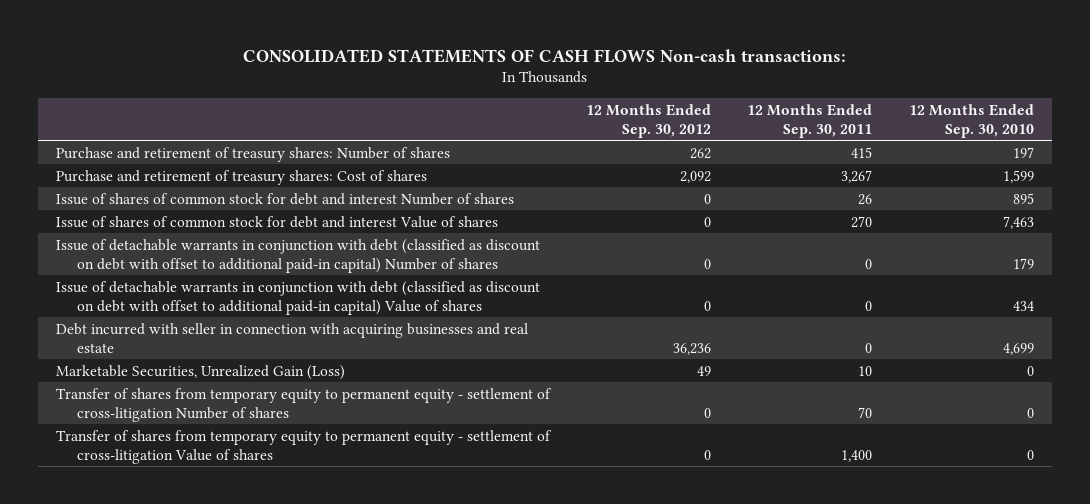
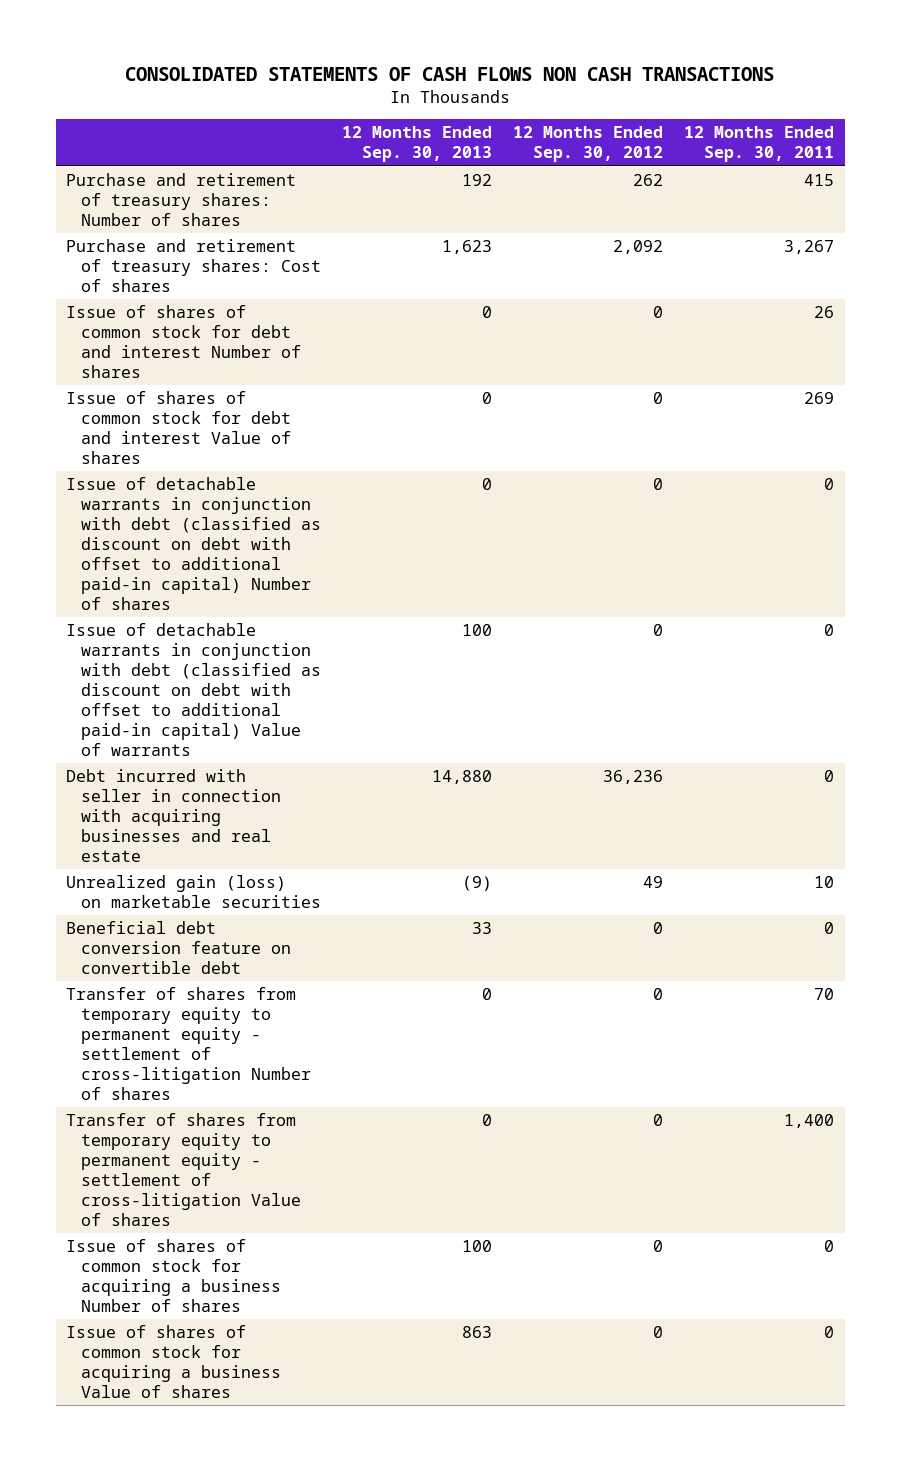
- CONSOLIDATED STATEMENTS OF CASH FLOWS Non-cash transactions:
+ CONSOLIDATED STATEMENTS OF CASH FLOWS NON CASH TRANSACTIONS
- | 12 Months Ended Sep. 30, 2012 | 12 Months Ended Sep. 30, 2011 | 12 Months Ended Sep. 30, 2010
+ | 12 Months Ended Sep. 30, 2013 | 12 Months Ended Sep. 30, 2012 | 12 Months Ended Sep. 30, 2011
- Issue of shares of common stock for debt and interest Value of shares | 0 | 270 | 7,463
+ Issue of shares of common stock for debt and interest Value of shares | 0 | 0 | 269
- Issue of detachable warrants in conjunction with debt (classified as discount on debt with offset to additional paid-in capital) Value of shares | 0 | 0 | 434
+ Issue of detachable warrants in conjunction with debt (classified as discount on debt with offset to additional paid-in capital) Value of warrants | 100 | 0 | 0
- Marketable Securities, Unrealized Gain (Loss) | 49 | 10 | 0
+ Unrealized gain (loss) on marketable securities | (9) | 49 | 10
+ Beneficial debt conversion feature on convertible debt | 33 | 0 | 0
+ Issue of shares of common stock for acquiring a business Number of shares | 100 | 0 | 0
+ Issue of shares of common stock for acquiring a business Value of shares | 863 | 0 | 0

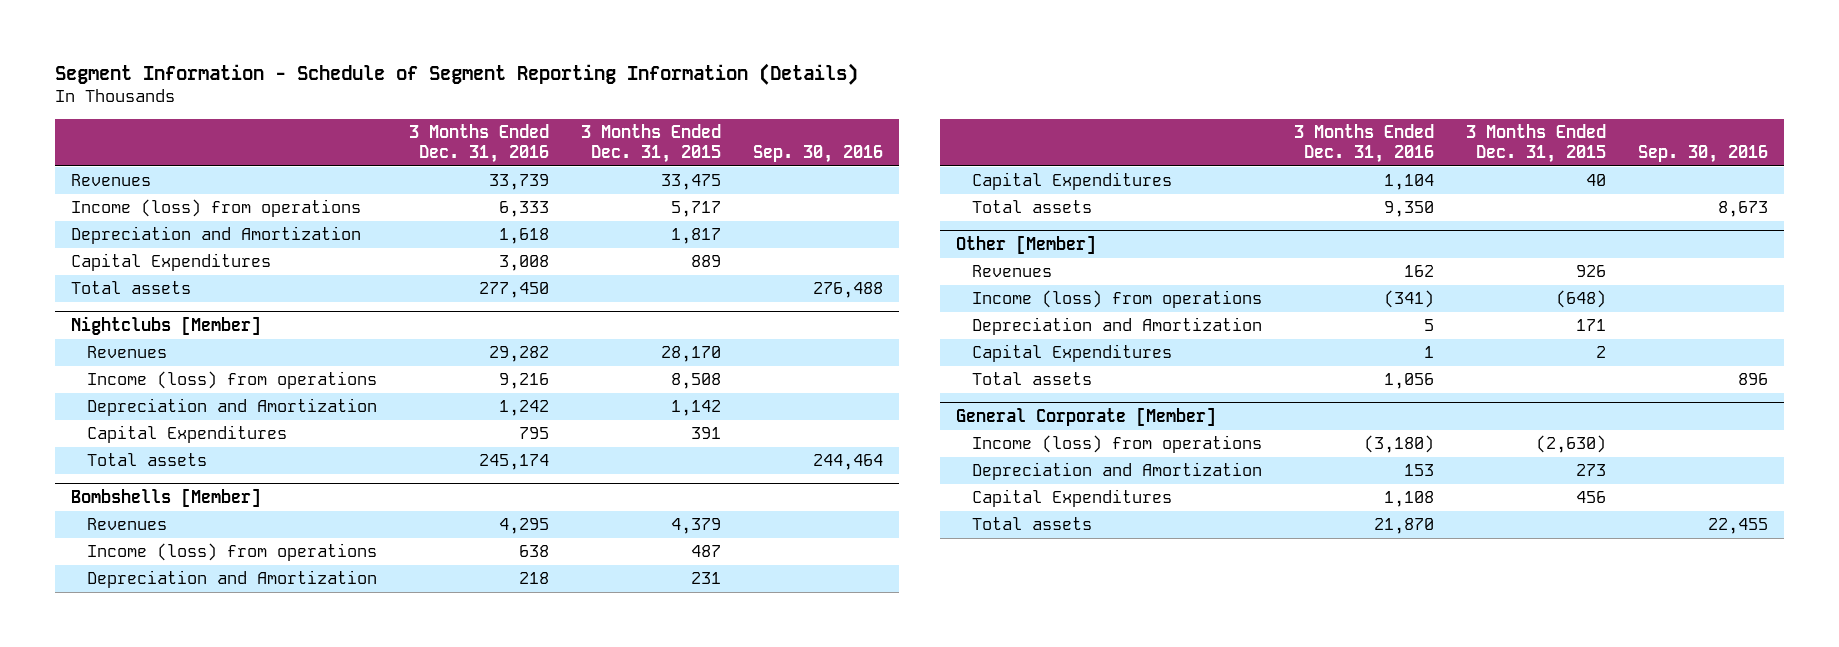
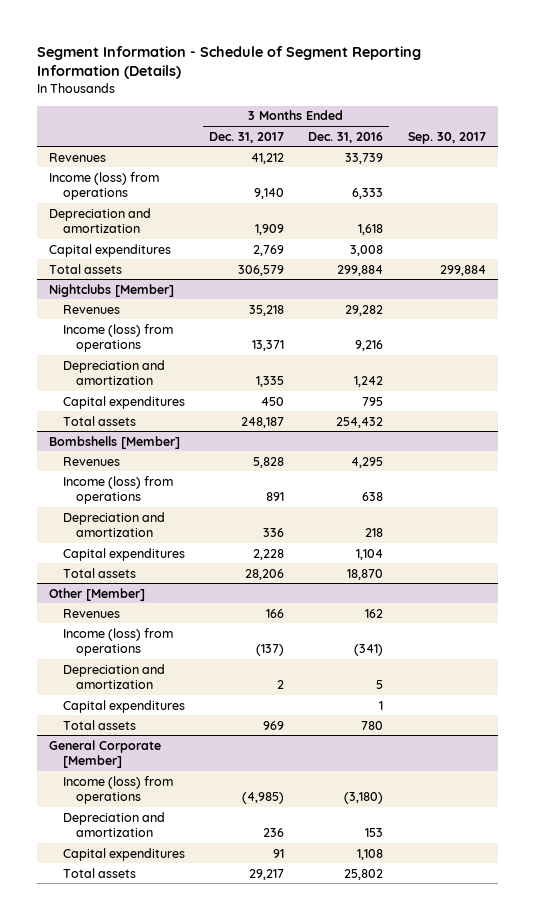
- | 3 Months Ended Dec. 31, 2016 | 3 Months Ended Dec. 31, 2015 | Sep. 30, 2016
+ | 3 Months Ended Dec. 31, 2017 | 3 Months Ended Dec. 31, 2016 | Sep. 30, 2017
- Depreciation and Amortization | 1,618 | 1,817 |
- Capital Expenditures | 3,008 | 889 |
- Total assets | 277,450 | | 276,488
+ Depreciation and amortization | 1,909 | 1,618 |
+ Capital expenditures | 2,769 | 3,008 |
+ Total assets | 306,579 | 299,884 | 299,884
@ Nightclubs [Member]
- Depreciation and Amortization | 1,242 | 1,142 |
- Capital Expenditures | 795 | 391 |
- Total assets | 245,174 | | 244,464
+ Depreciation and amortization | 1,335 | 1,242 |
+ Capital expenditures | 450 | 795 |
+ Total assets | 248,187 | 254,432 |
@ Bombshells [Member]
- Depreciation and Amortization | 218 | 231 |
- Capital Expenditures | 1,104 | 40 |
- Total assets | 9,350 | | 8,673
+ Depreciation and amortization | 336 | 218 |
+ Capital expenditures | 2,228 | 1,104 |
+ Total assets | 28,206 | 18,870 |
@ Other [Member]
- Depreciation and Amortization | 5 | 171 |
- Capital Expenditures | 1 | 2 |
- Total assets | 1,056 | | 896
+ Depreciation and amortization | 2 | 5 |
+ Capital expenditures | | 1 |
+ Total assets | 969 | 780 |
@ General Corporate [Member]
- Depreciation and Amortization | 153 | 273 |
- Capital Expenditures | 1,108 | 456 |
- Total assets | 21,870 | | 22,455
+ Depreciation and amortization | 236 | 153 |
+ Capital expenditures | 91 | 1,108 |
+ Total assets | 29,217 | 25,802 |

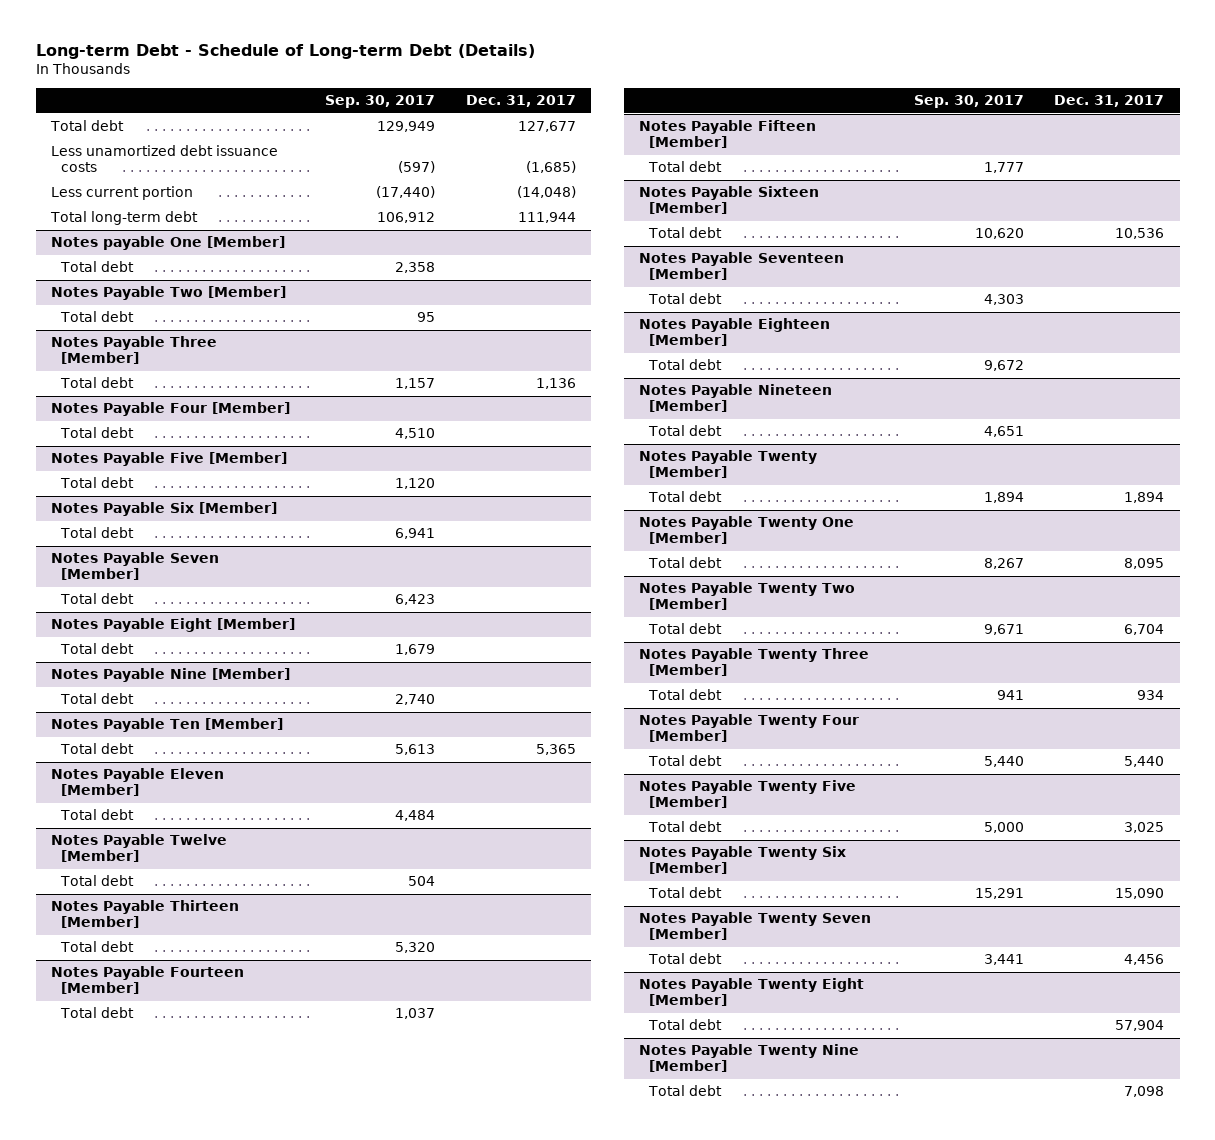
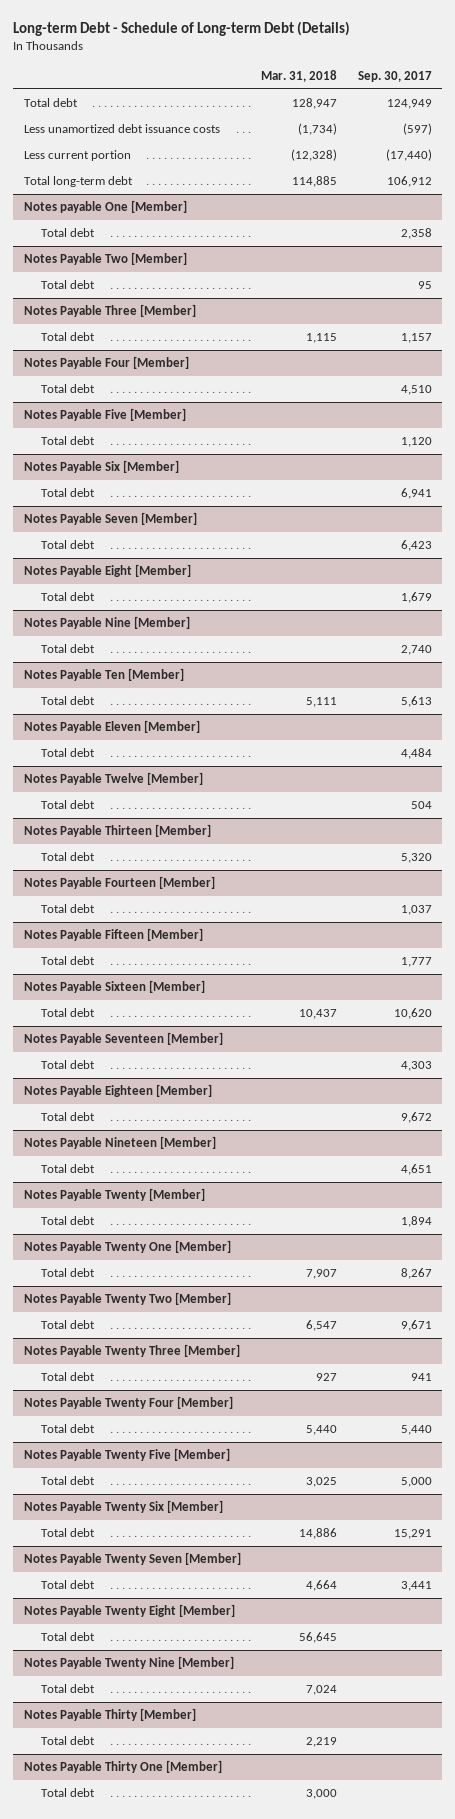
- | Sep. 30, 2017 | Dec. 31, 2017
+ | Mar. 31, 2018 | Sep. 30, 2017
- Total debt | 129,949 | 127,677
+ Total debt | 128,947 | 124,949
+ Notes Payable Thirty [Member]
+ Total debt | 2,219 |
+ Notes Payable Thirty One [Member]
+ Total debt | 3,000 |

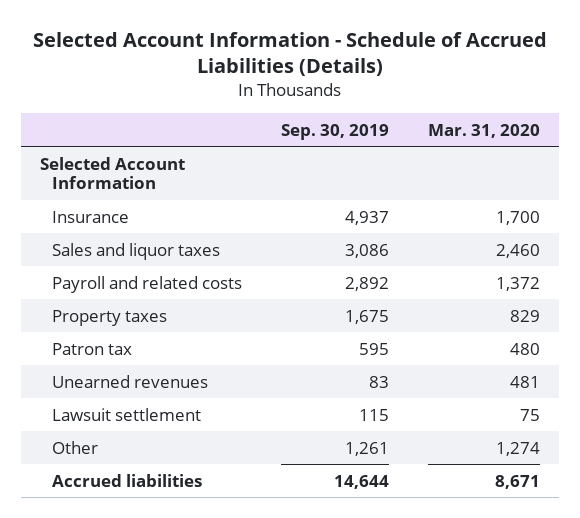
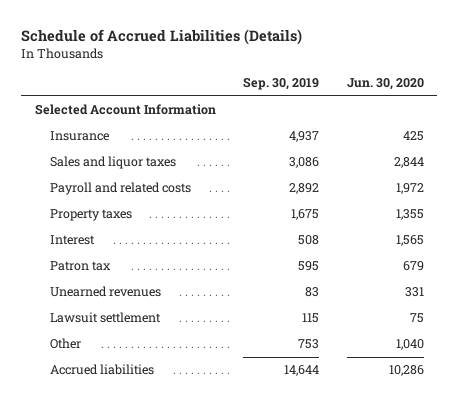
- Selected Account Information - Schedule of Accrued Liabilities (Details)
+ Schedule of Accrued Liabilities (Details)
- | Sep. 30, 2019 | Mar. 31, 2020
+ | Sep. 30, 2019 | Jun. 30, 2020
+ Interest | 508 | 1,565
- Other | 1,261 | 1,274
+ Other | 753 | 1,040

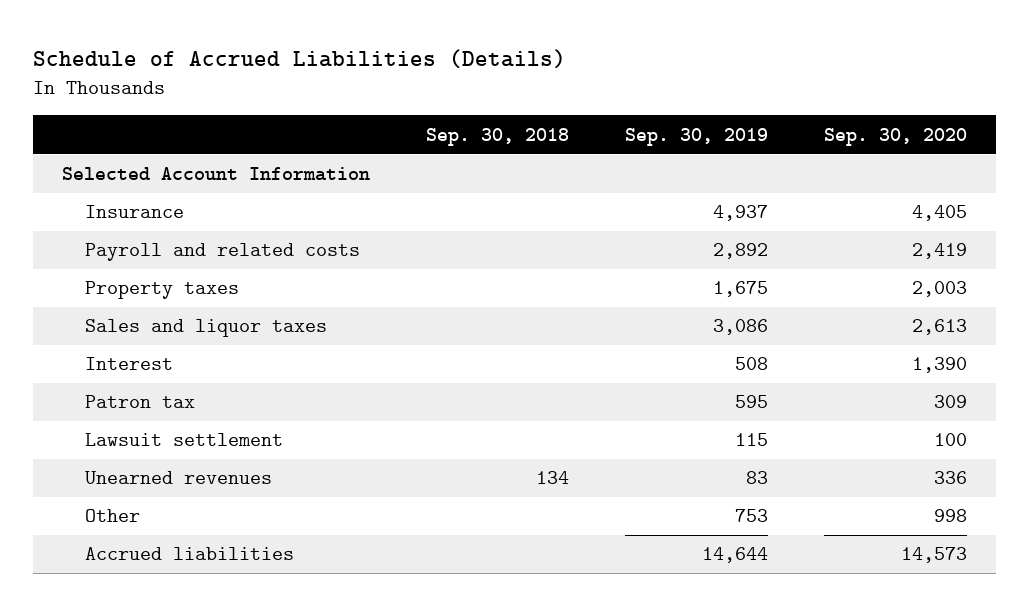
- | Sep. 30, 2019 | Jun. 30, 2020
+ | Sep. 30, 2018 | Sep. 30, 2019 | Sep. 30, 2020
moved down: Sales and liquor taxes | | 3,086 | 2,613
moved down: Unearned revenues | 134 | 83 | 336

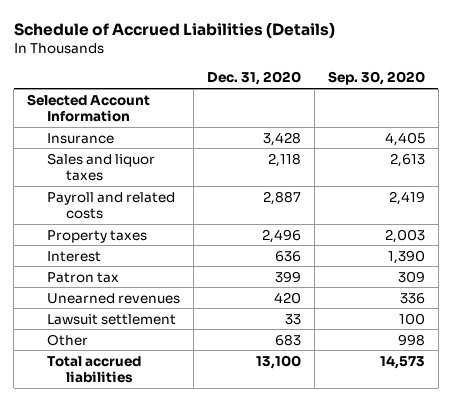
- | Sep. 30, 2018 | Sep. 30, 2019 | Sep. 30, 2020
+ | Dec. 31, 2020 | Sep. 30, 2020
moved up: Sales and liquor taxes | 2,118 | 2,613
moved down: Lawsuit settlement | 33 | 100
- Accrued liabilities | | 14,644 | 14,573
+ Total accrued liabilities | 13,100 | 14,573

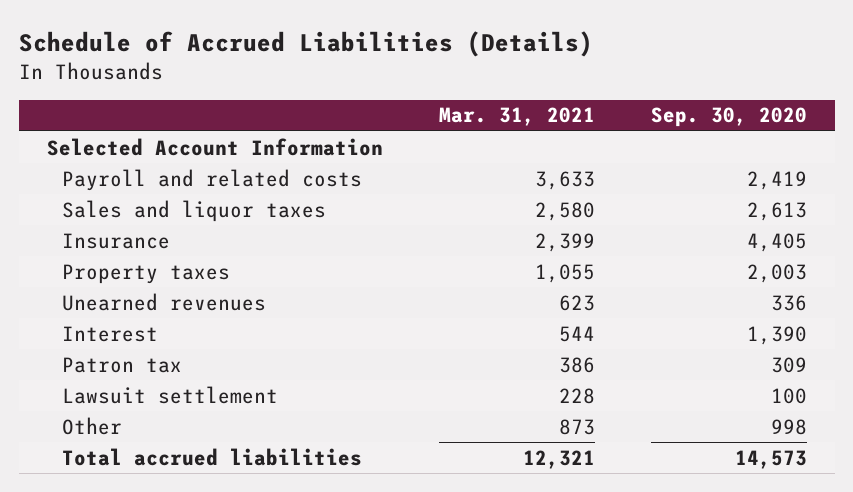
- | Dec. 31, 2020 | Sep. 30, 2020
+ | Mar. 31, 2021 | Sep. 30, 2020
moved down: Sales and liquor taxes | 2,580 | 2,613
moved down: Insurance | 2,399 | 4,405
moved up: Unearned revenues | 623 | 336

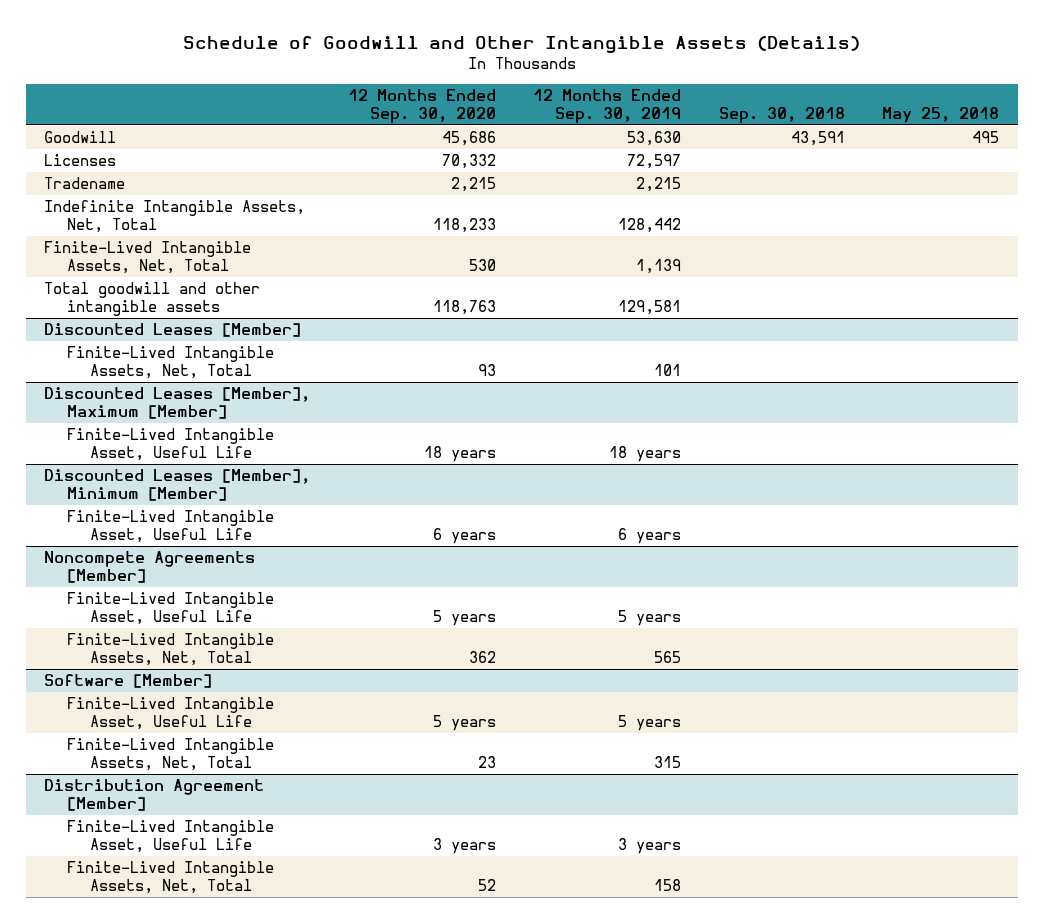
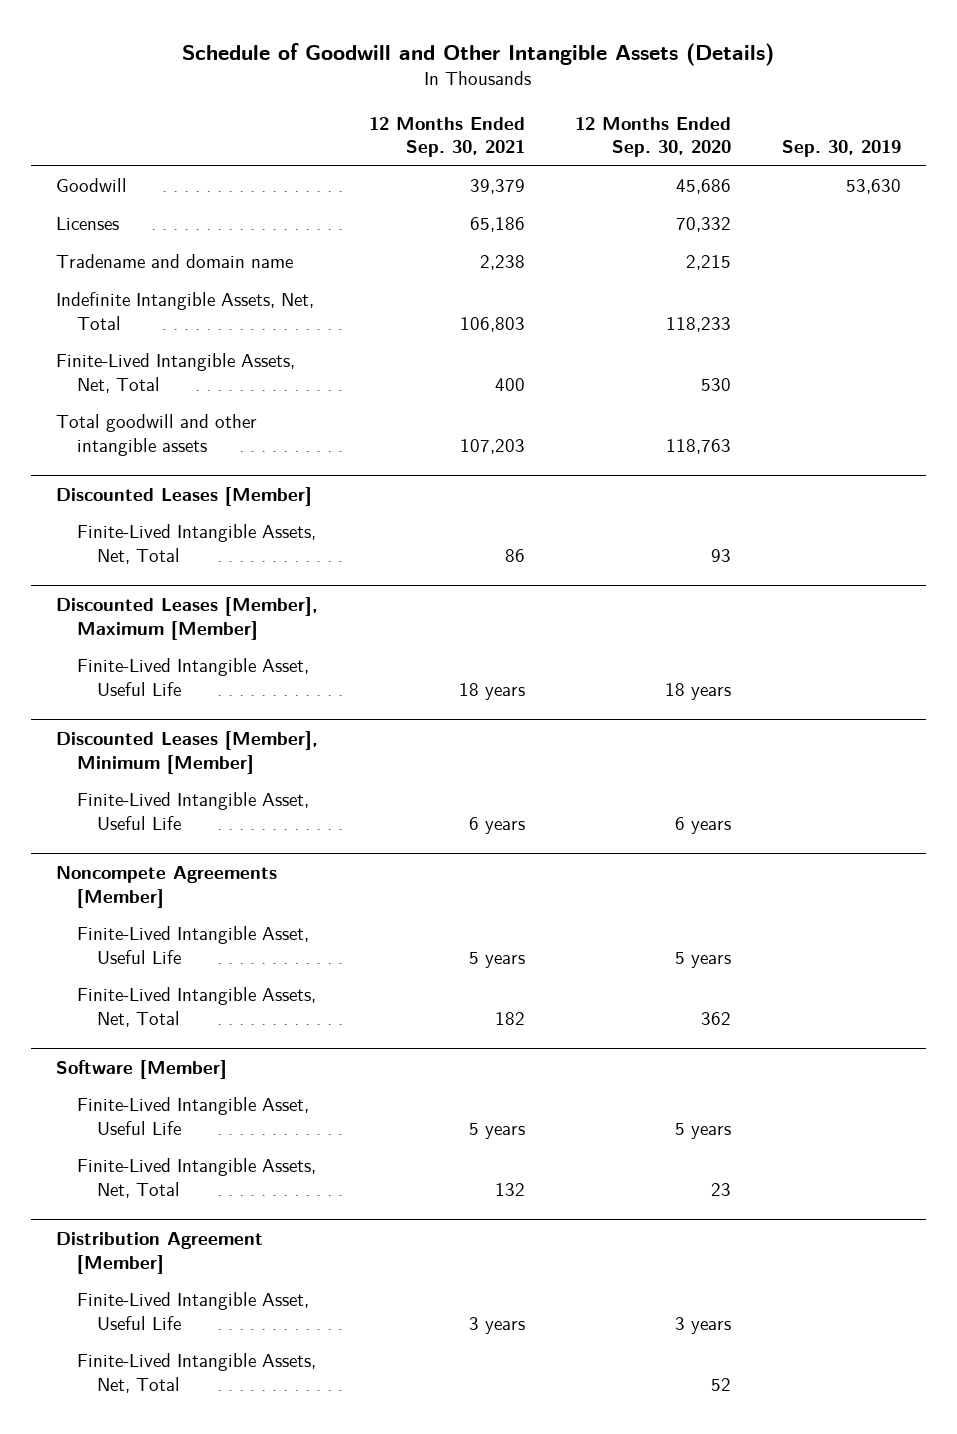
- | 12 Months Ended Sep. 30, 2020 | 12 Months Ended Sep. 30, 2019 | Sep. 30, 2018 | May 25, 2018
+ | 12 Months Ended Sep. 30, 2021 | 12 Months Ended Sep. 30, 2020 | Sep. 30, 2019
- Tradename | 2,215 | 2,215 | |
+ Tradename and domain name | 2,238 | 2,215 |

